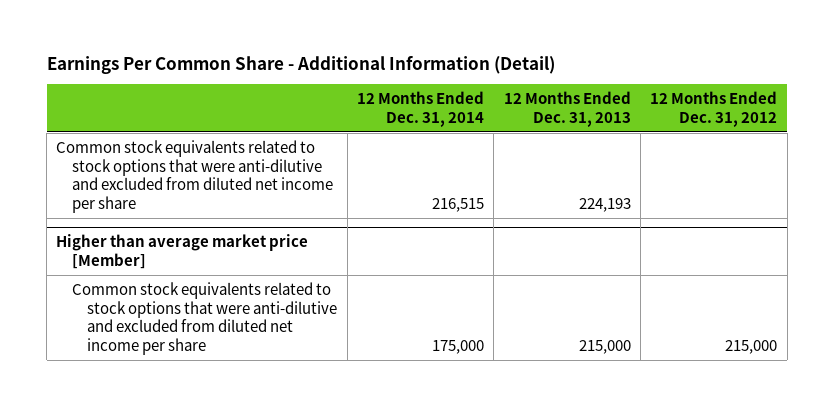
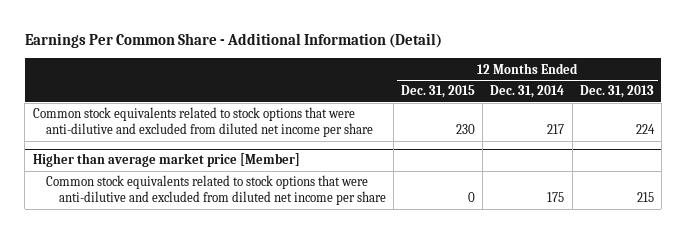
- | 12 Months Ended Dec. 31, 2014 | 12 Months Ended Dec. 31, 2013 | 12 Months Ended Dec. 31, 2012
+ | 12 Months Ended Dec. 31, 2015 | 12 Months Ended Dec. 31, 2014 | 12 Months Ended Dec. 31, 2013
- Common stock equivalents related to stock options that were anti-dilutive and excluded from diluted net income per share | 216,515 | 224,193 |
+ Common stock equivalents related to stock options that were anti-dilutive and excluded from diluted net income per share | 230 | 217 | 224
@ Higher than average market price [Member]
- Common stock equivalents related to stock options that were anti-dilutive and excluded from diluted net income per share | 175,000 | 215,000 | 215,000
+ Common stock equivalents related to stock options that were anti-dilutive and excluded from diluted net income per share | 0 | 175 | 215

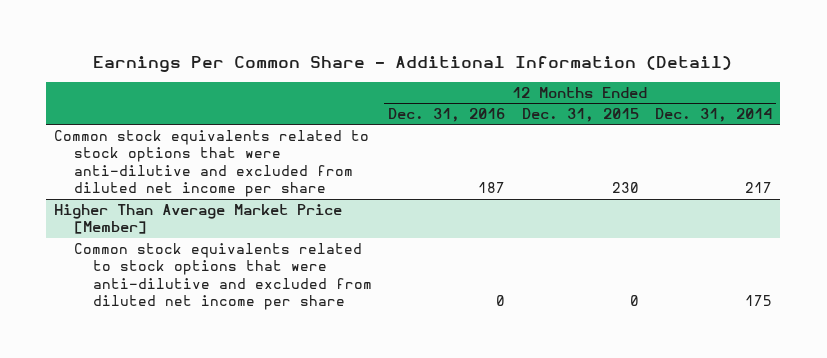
- | 12 Months Ended Dec. 31, 2015 | 12 Months Ended Dec. 31, 2014 | 12 Months Ended Dec. 31, 2013
+ | 12 Months Ended Dec. 31, 2016 | 12 Months Ended Dec. 31, 2015 | 12 Months Ended Dec. 31, 2014
- Higher than average market price [Member]
+ Higher Than Average Market Price [Member]

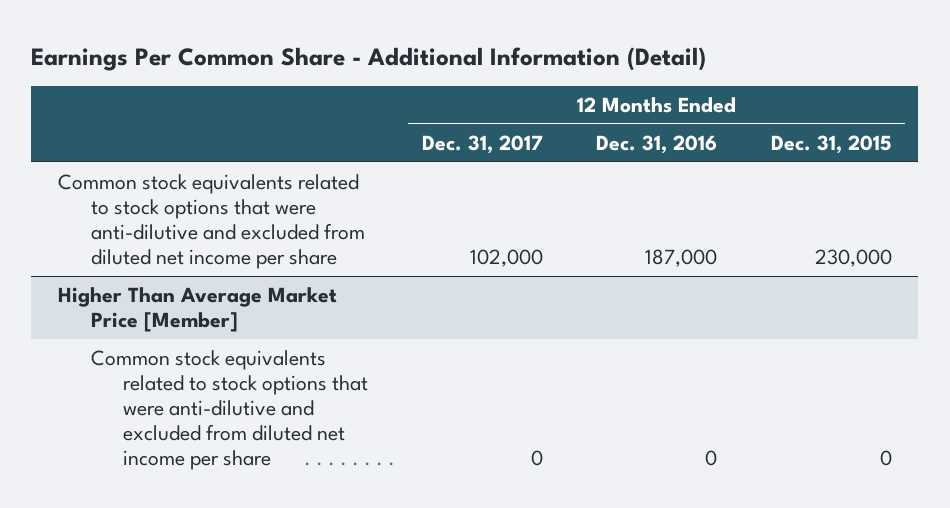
- | 12 Months Ended Dec. 31, 2016 | 12 Months Ended Dec. 31, 2015 | 12 Months Ended Dec. 31, 2014
+ | 12 Months Ended Dec. 31, 2017 | 12 Months Ended Dec. 31, 2016 | 12 Months Ended Dec. 31, 2015
- Common stock equivalents related to stock options that were anti-dilutive and excluded from diluted net income per share | 187 | 230 | 217
+ Common stock equivalents related to stock options that were anti-dilutive and excluded from diluted net income per share | 102,000 | 187,000 | 230,000

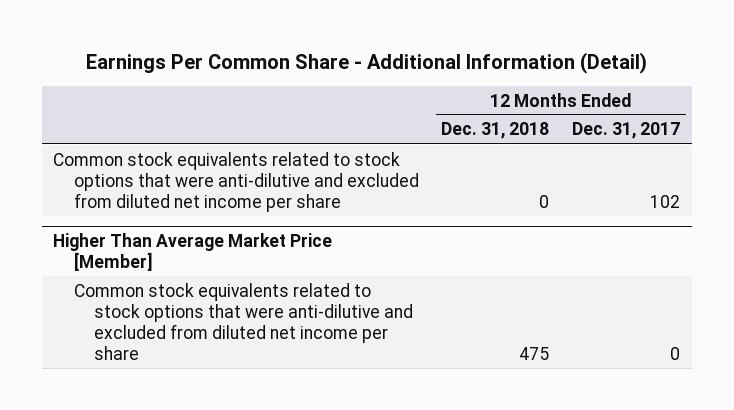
- | 12 Months Ended Dec. 31, 2017 | 12 Months Ended Dec. 31, 2016 | 12 Months Ended Dec. 31, 2015
+ | 12 Months Ended Dec. 31, 2018 | 12 Months Ended Dec. 31, 2017
- Common stock equivalents related to stock options that were anti-dilutive and excluded from diluted net income per share | 102,000 | 187,000 | 230,000
+ Common stock equivalents related to stock options that were anti-dilutive and excluded from diluted net income per share | 0 | 102

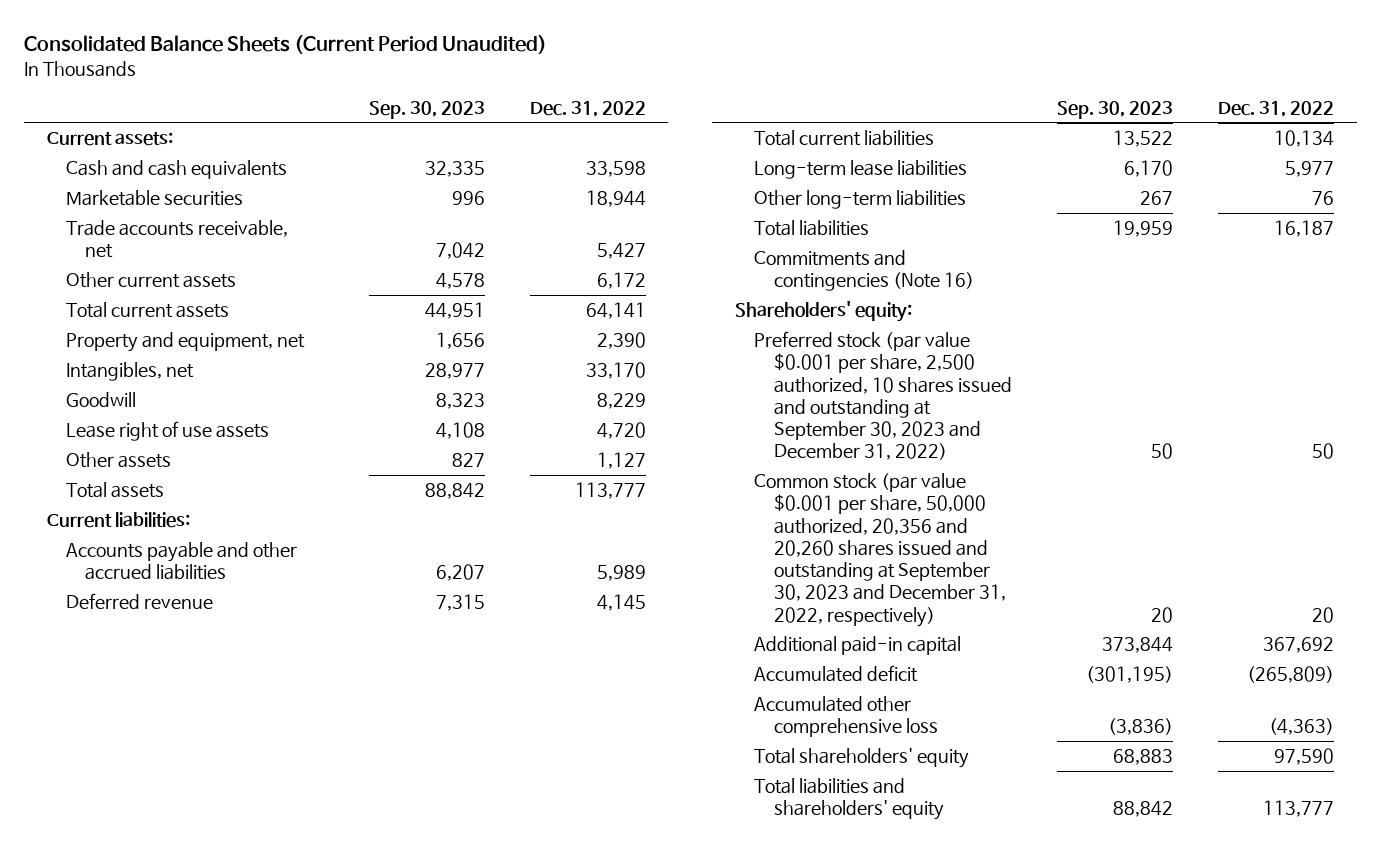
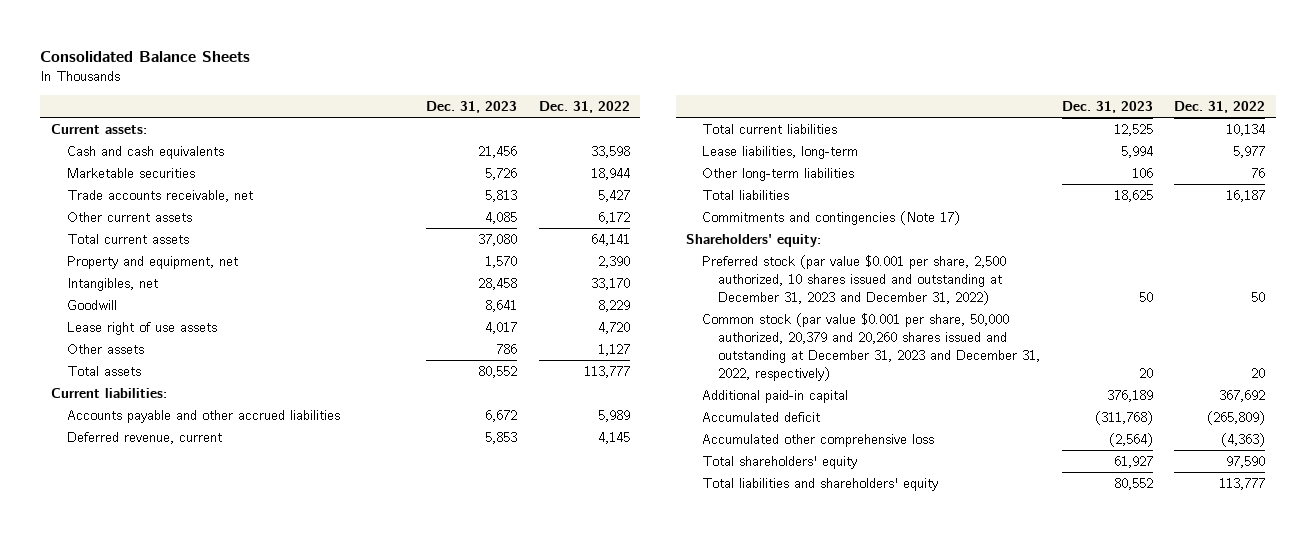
- Consolidated Balance Sheets (Current Period Unaudited)
+ Consolidated Balance Sheets
- | Sep. 30, 2023 | Dec. 31, 2022
+ | Dec. 31, 2023 | Dec. 31, 2022
- Deferred revenue | 7,315 | 4,145
+ Deferred revenue, current | 5,853 | 4,145
- Long-term lease liabilities | 6,170 | 5,977
+ Lease liabilities, long-term | 5,994 | 5,977
- Commitments and contingencies (Note 16)
+ Commitments and contingencies (Note 17)
- Preferred stock (par value $0.001 per share, 2,500 authorized, 10 shares issued and outstanding at September 30, 2023 and December 31, 2022) | 50 | 50
- Common stock (par value $0.001 per share, 50,000 authorized, 20,356 and 20,260 shares issued and outstanding at September 30, 2023 and December 31, 2022, respectively) | 20 | 20
+ Preferred stock (par value $0.001 per share, 2,500 authorized, 10 shares issued and outstanding at December 31, 2023 and December 31, 2022) | 50 | 50
+ Common stock (par value $0.001 per share, 50,000 authorized, 20,379 and 20,260 shares issued and outstanding at December 31, 2023 and December 31, 2022, respectively) | 20 | 20

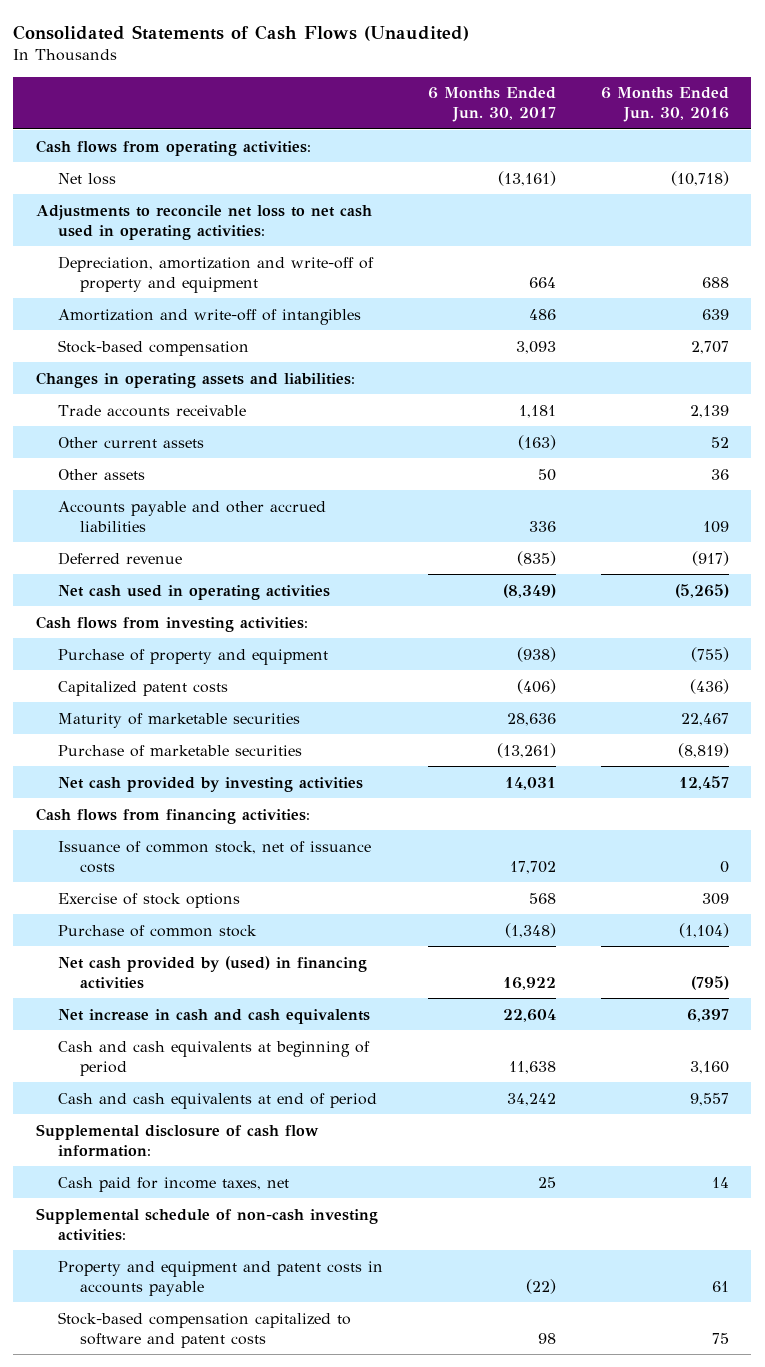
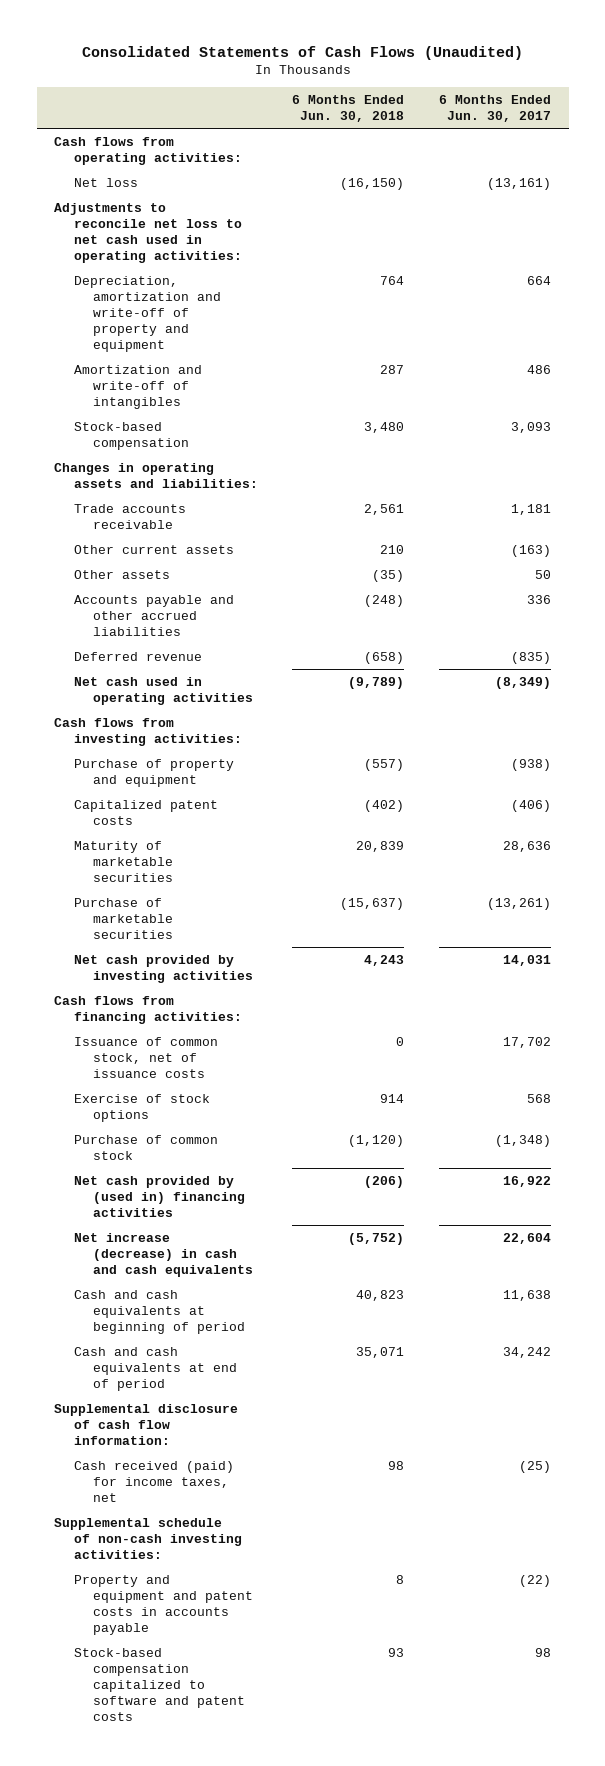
- | 6 Months Ended Jun. 30, 2017 | 6 Months Ended Jun. 30, 2016
+ | 6 Months Ended Jun. 30, 2018 | 6 Months Ended Jun. 30, 2017
- Net cash provided by (used) in financing activities | 16,922 | (795)
- Net increase in cash and cash equivalents | 22,604 | 6,397
+ Net cash provided by (used in) financing activities | (206) | 16,922
+ Net increase (decrease) in cash and cash equivalents | (5,752) | 22,604
- Cash paid for income taxes, net | 25 | 14
+ Cash received (paid) for income taxes, net | 98 | (25)

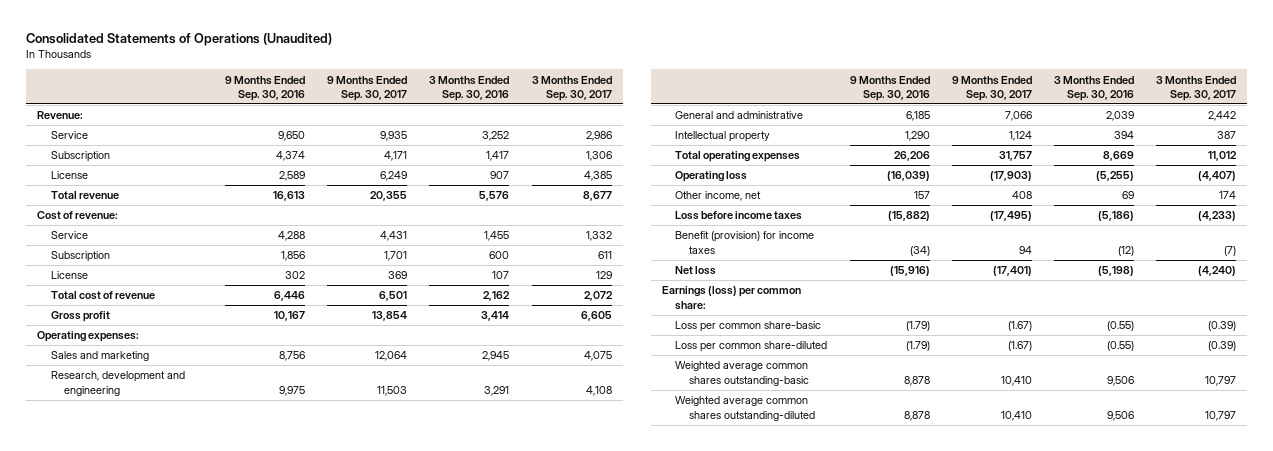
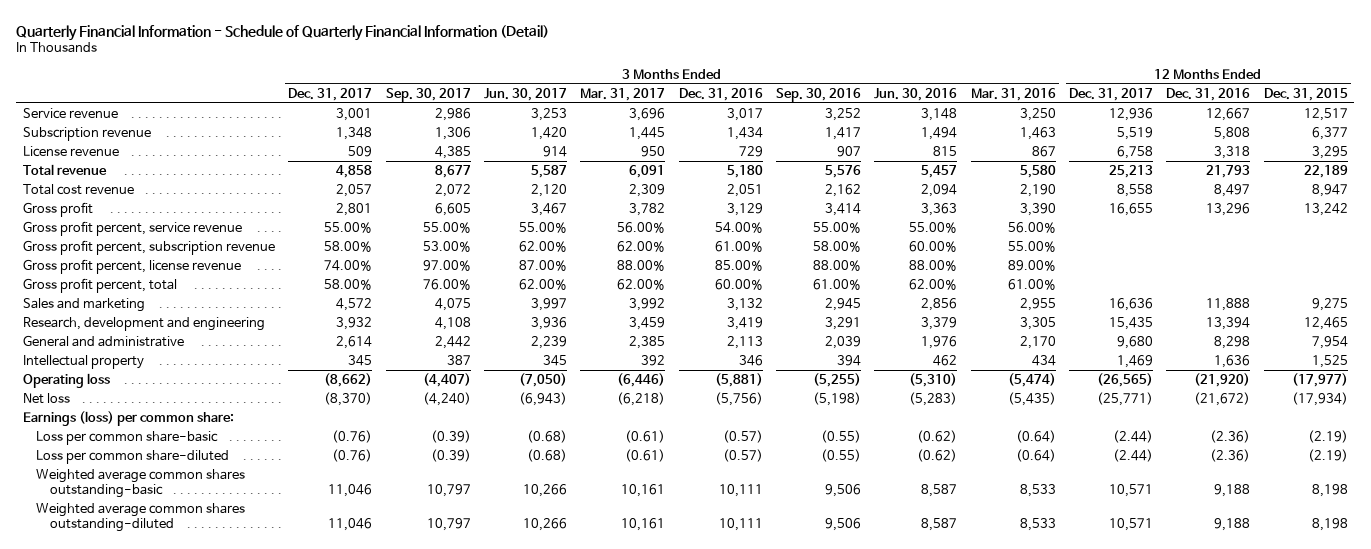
- Consolidated Statements of Operations (Unaudited)
+ Quarterly Financial Information - Schedule of Quarterly Financial Information (Detail)
- | 9 Months Ended Sep. 30, 2016 | 9 Months Ended Sep. 30, 2017 | 3 Months Ended Sep. 30, 2016 | 3 Months Ended Sep. 30, 2017
+ | 3 Months Ended Dec. 31, 2017 | 3 Months Ended Sep. 30, 2017 | 3 Months Ended Jun. 30, 2017 | 3 Months Ended Mar. 31, 2017 | 3 Months Ended Dec. 31, 2016 | 3 Months Ended Sep. 30, 2016 | 3 Months Ended Jun. 30, 2016 | 3 Months Ended Mar. 31, 2016 | 12 Months Ended Dec. 31, 2017 | 12 Months Ended Dec. 31, 2016 | 12 Months Ended Dec. 31, 2015
- Revenue:
- Service | 9,650 | 9,935 | 3,252 | 2,986
- Subscription | 4,374 | 4,171 | 1,417 | 1,306
- License | 2,589 | 6,249 | 907 | 4,385
+ Service revenue | 3,001 | 2,986 | 3,253 | 3,696 | 3,017 | 3,252 | 3,148 | 3,250 | 12,936 | 12,667 | 12,517
+ Subscription revenue | 1,348 | 1,306 | 1,420 | 1,445 | 1,434 | 1,417 | 1,494 | 1,463 | 5,519 | 5,808 | 6,377
+ License revenue | 509 | 4,385 | 914 | 950 | 729 | 907 | 815 | 867 | 6,758 | 3,318 | 3,295
- Cost of revenue:
- Service | 4,288 | 4,431 | 1,455 | 1,332
- Subscription | 1,856 | 1,701 | 600 | 611
- License | 302 | 369 | 107 | 129
- Total cost of revenue | 6,446 | 6,501 | 2,162 | 2,072
+ Total cost revenue | 2,057 | 2,072 | 2,120 | 2,309 | 2,051 | 2,162 | 2,094 | 2,190 | 8,558 | 8,497 | 8,947
- Operating expenses:
+ Gross profit percent, service revenue | 55.00% | 55.00% | 55.00% | 56.00% | 54.00% | 55.00% | 55.00% | 56.00% | | |
+ Gross profit percent, subscription revenue | 58.00% | 53.00% | 62.00% | 62.00% | 61.00% | 58.00% | 60.00% | 55.00% | | |
+ Gross profit percent, license revenue | 74.00% | 97.00% | 87.00% | 88.00% | 85.00% | 88.00% | 88.00% | 89.00% | | |
+ Gross profit percent, total | 58.00% | 76.00% | 62.00% | 62.00% | 60.00% | 61.00% | 62.00% | 61.00% | | |
- Total operating expenses | 26,206 | 31,757 | 8,669 | 11,012
- Other income, net | 157 | 408 | 69 | 174
- Loss before income taxes | (15,882) | (17,495) | (5,186) | (4,233)
- Benefit (provision) for income taxes | (34) | 94 | (12) | (7)

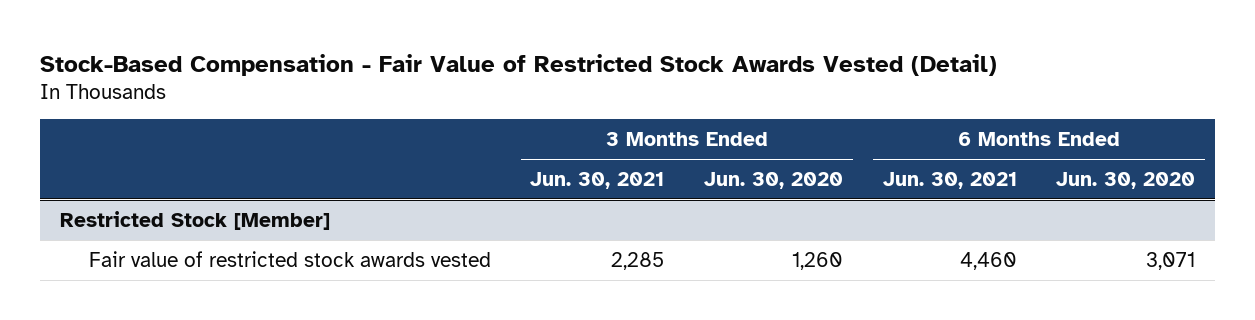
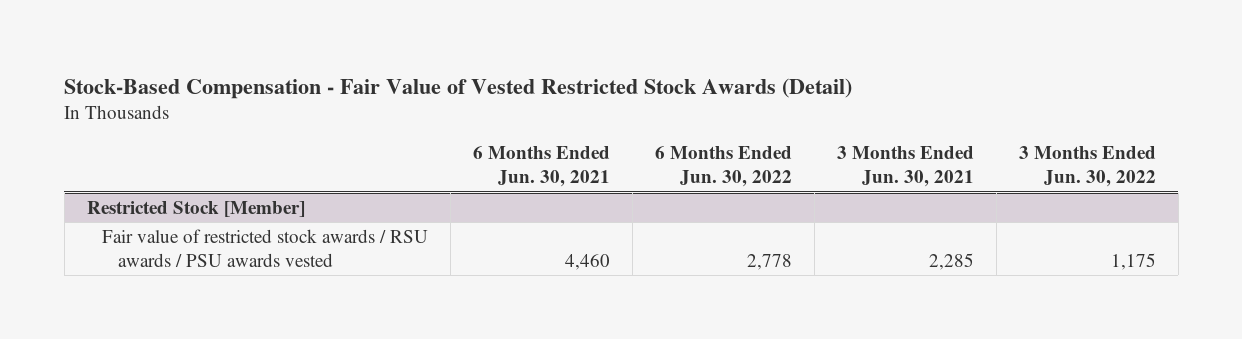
- Stock-Based Compensation - Fair Value of Restricted Stock Awards Vested (Detail)
+ Stock-Based Compensation - Fair Value of Vested Restricted Stock Awards (Detail)
- | 3 Months Ended Jun. 30, 2021 | 3 Months Ended Jun. 30, 2020 | 6 Months Ended Jun. 30, 2021 | 6 Months Ended Jun. 30, 2020
+ | 6 Months Ended Jun. 30, 2021 | 6 Months Ended Jun. 30, 2022 | 3 Months Ended Jun. 30, 2021 | 3 Months Ended Jun. 30, 2022
@ Restricted Stock [Member]
- Fair value of restricted stock awards vested | 2,285 | 1,260 | 4,460 | 3,071
+ Fair value of restricted stock awards / RSU awards / PSU awards vested | 4,460 | 2,778 | 2,285 | 1,175

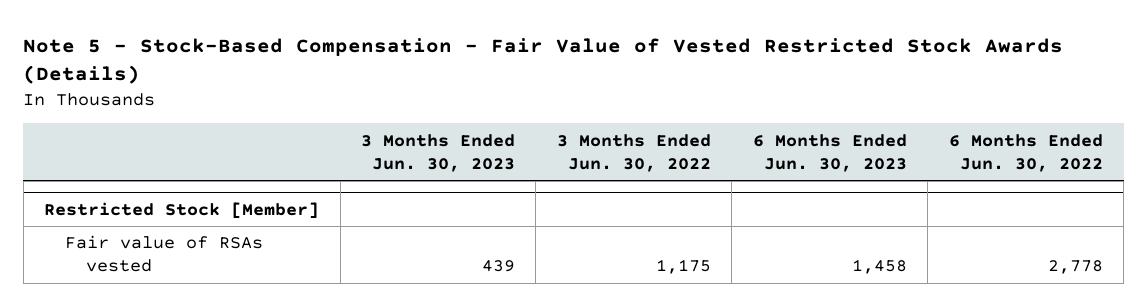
- Stock-Based Compensation - Fair Value of Vested Restricted Stock Awards (Detail)
+ Note 5 - Stock-Based Compensation - Fair Value of Vested Restricted Stock Awards (Details)
- | 6 Months Ended Jun. 30, 2021 | 6 Months Ended Jun. 30, 2022 | 3 Months Ended Jun. 30, 2021 | 3 Months Ended Jun. 30, 2022
+ | 3 Months Ended Jun. 30, 2023 | 3 Months Ended Jun. 30, 2022 | 6 Months Ended Jun. 30, 2023 | 6 Months Ended Jun. 30, 2022
@ Restricted Stock [Member]
- Fair value of restricted stock awards / RSU awards / PSU awards vested | 4,460 | 2,778 | 2,285 | 1,175
+ Fair value of RSAs vested | 439 | 1,175 | 1,458 | 2,778

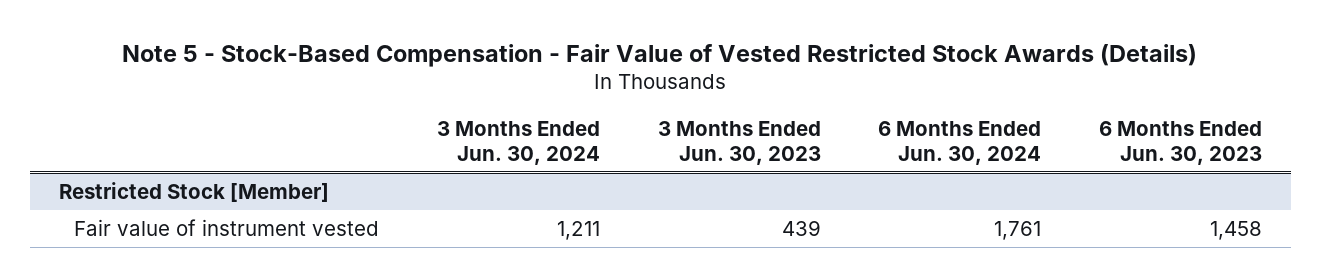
- | 3 Months Ended Jun. 30, 2023 | 3 Months Ended Jun. 30, 2022 | 6 Months Ended Jun. 30, 2023 | 6 Months Ended Jun. 30, 2022
+ | 3 Months Ended Jun. 30, 2024 | 3 Months Ended Jun. 30, 2023 | 6 Months Ended Jun. 30, 2024 | 6 Months Ended Jun. 30, 2023
@ Restricted Stock [Member]
- Fair value of RSAs vested | 439 | 1,175 | 1,458 | 2,778
+ Fair value of instrument vested | 1,211 | 439 | 1,761 | 1,458

